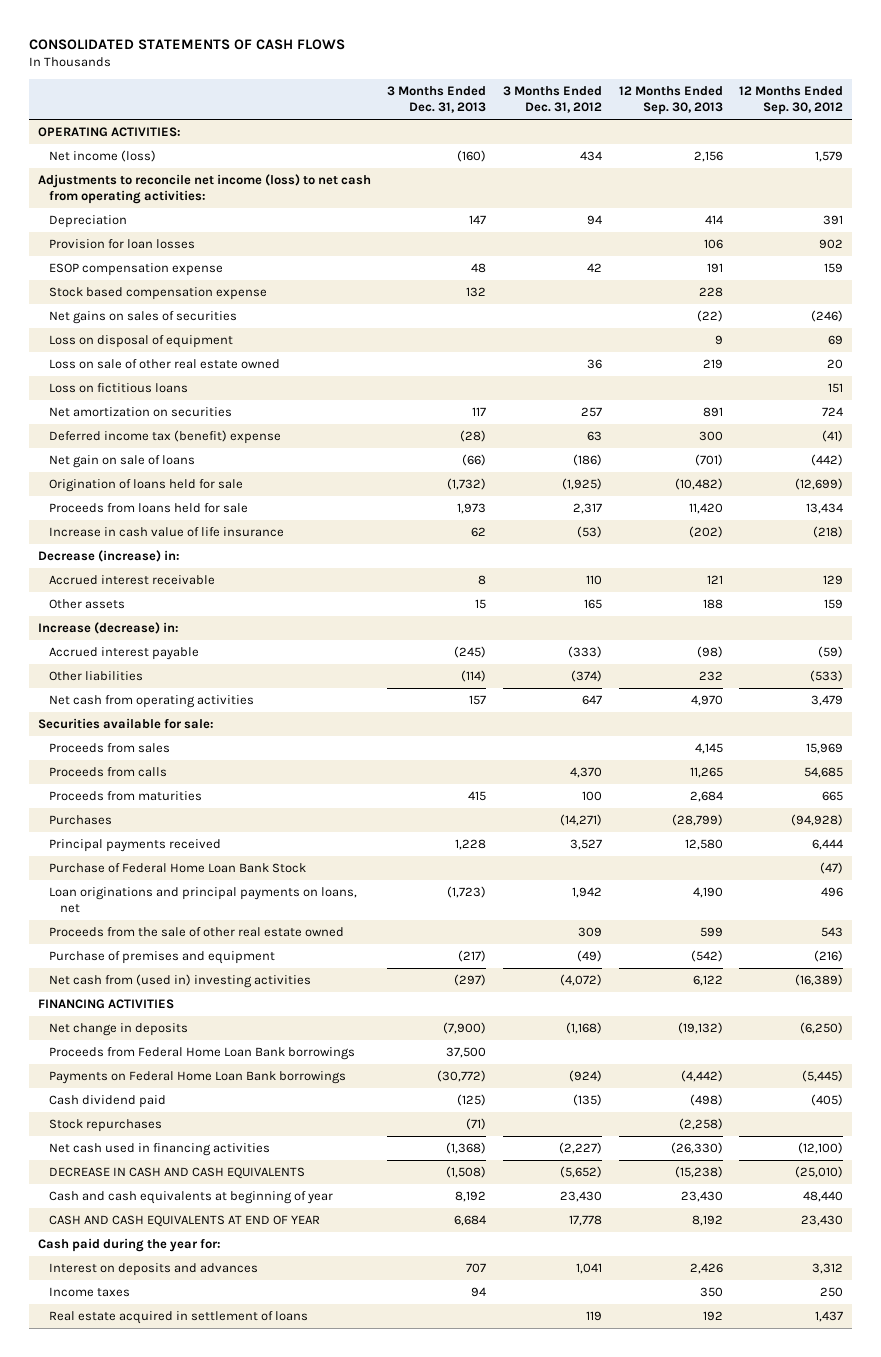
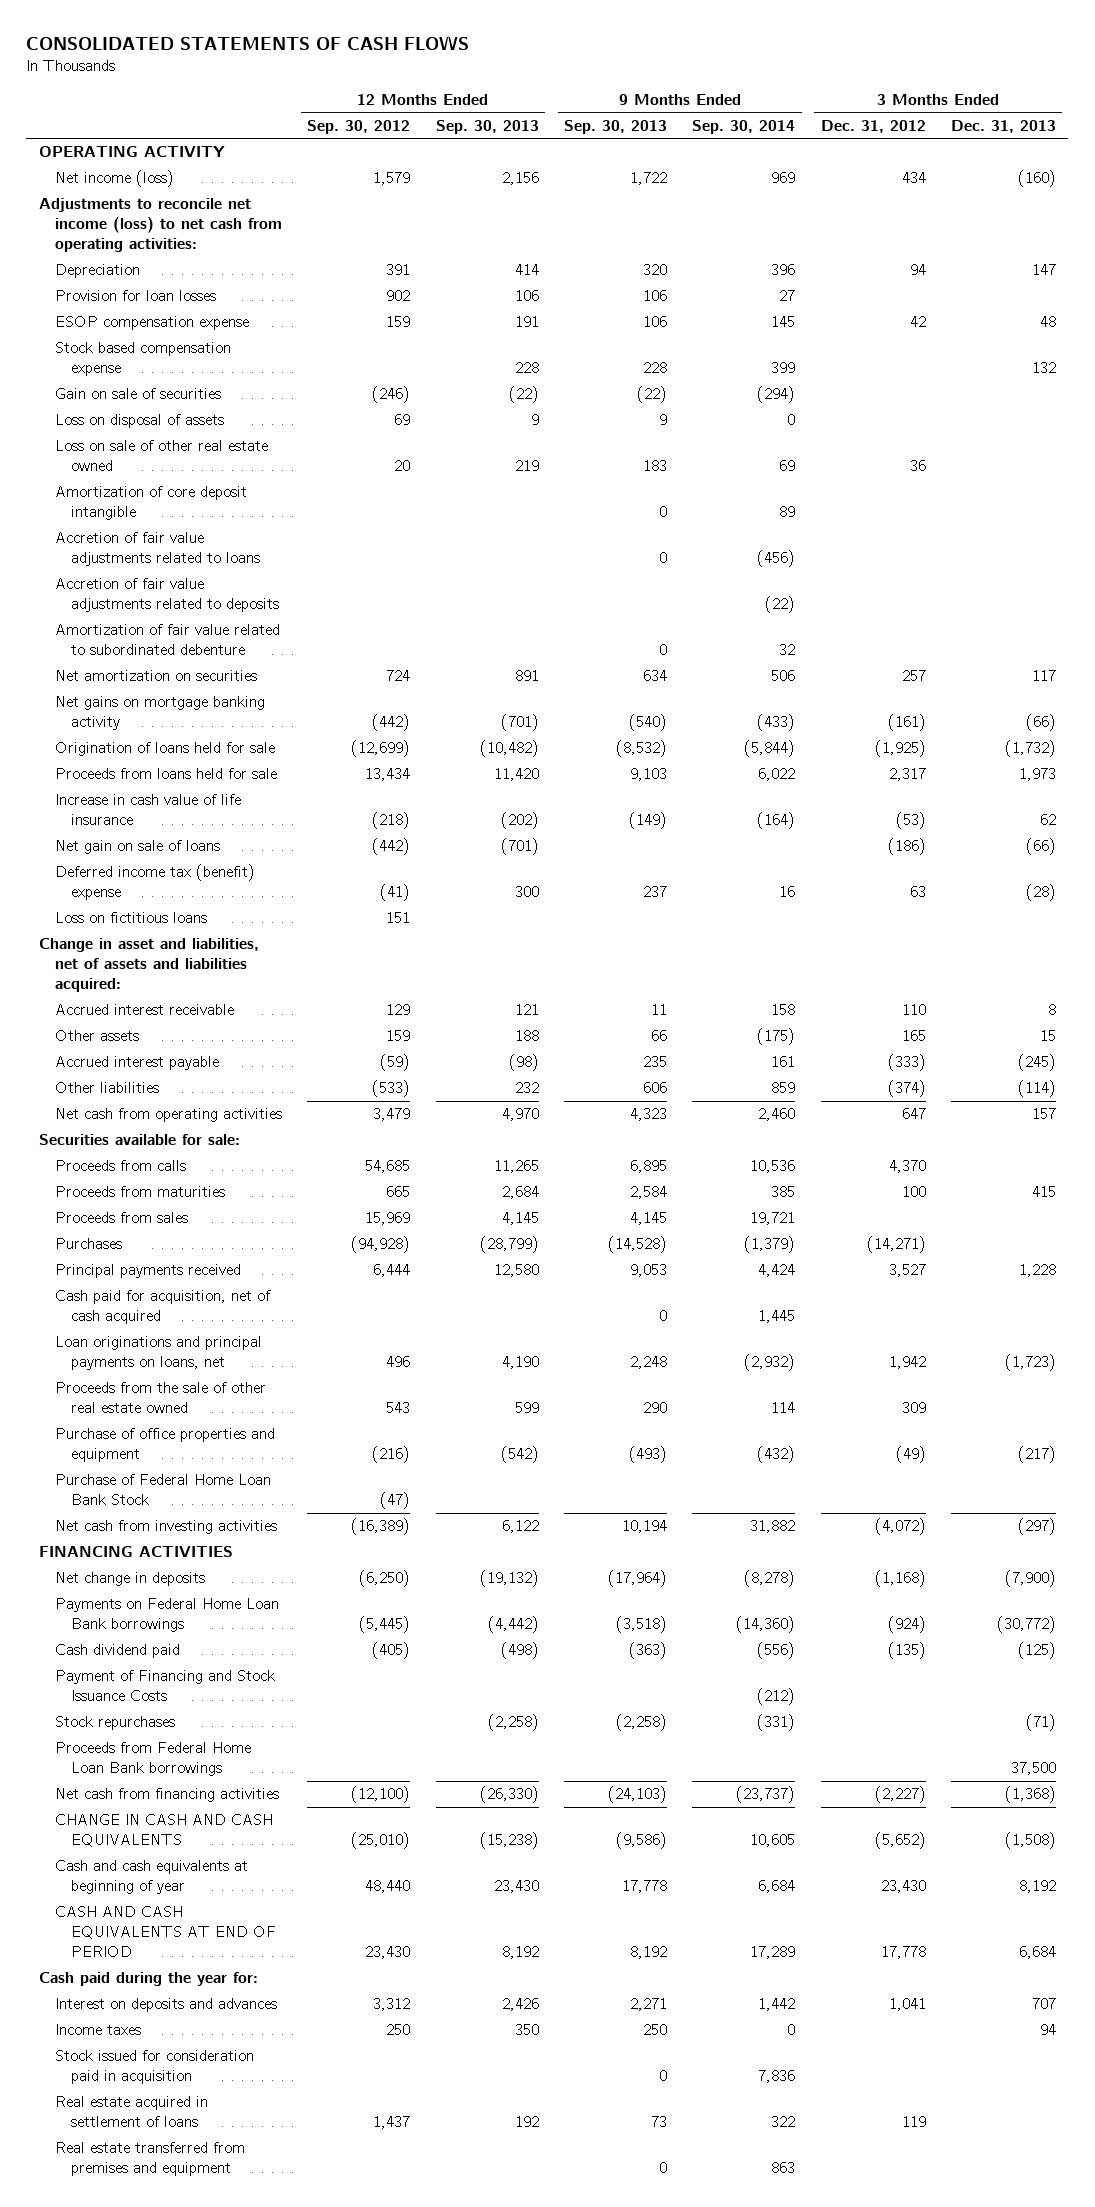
- | 3 Months Ended Dec. 31, 2013 | 3 Months Ended Dec. 31, 2012 | 12 Months Ended Sep. 30, 2013 | 12 Months Ended Sep. 30, 2012
+ | 12 Months Ended Sep. 30, 2012 | 12 Months Ended Sep. 30, 2013 | 9 Months Ended Sep. 30, 2013 | 9 Months Ended Sep. 30, 2014 | 3 Months Ended Dec. 31, 2012 | 3 Months Ended Dec. 31, 2013
- OPERATING ACTIVITIES:
+ OPERATING ACTIVITY
- Net gains on sales of securities | | | (22) | (246)
- Loss on disposal of equipment | | | 9 | 69
+ Gain on sale of securities | (246) | (22) | (22) | (294) | |
+ Loss on disposal of assets | 69 | 9 | 9 | 0 | |
+ Amortization of core deposit intangible | | | 0 | 89 | |
+ Accretion of fair value adjustments related to loans | | | 0 | (456) | |
+ Accretion of fair value adjustments related to deposits | | | | (22) | |
+ Amortization of fair value related to subordinated debenture | | | 0 | 32 | |
+ Net gains on mortgage banking activity | (442) | (701) | (540) | (433) | (161) | (66)
- Decrease (increase) in:
moved down: Net gain on sale of loans | (442) | (701) | | | (186) | (66)
moved down: Deferred income tax (benefit) expense | (41) | 300 | 237 | 16 | 63 | (28)
moved down: Loss on fictitious loans | 151 | | | | |
+ Change in asset and liabilities, net of assets and liabilities acquired:
- Increase (decrease) in:
moved down: Proceeds from sales | 15,969 | 4,145 | 4,145 | 19,721 | |
+ Cash paid for acquisition, net of cash acquired | | | 0 | 1,445 | |
- Purchase of premises and equipment | (217) | (49) | (542) | (216)
- Net cash from (used in) investing activities | (297) | (4,072) | 6,122 | (16,389)
+ Purchase of office properties and equipment | (216) | (542) | (493) | (432) | (49) | (217)
moved down: Purchase of Federal Home Loan Bank Stock | (47) | | | | |
+ Net cash from investing activities | (16,389) | 6,122 | 10,194 | 31,882 | (4,072) | (297)
+ Payment of Financing and Stock Issuance Costs | | | | (212) | |
- Net cash used in financing activities | (1,368) | (2,227) | (26,330) | (12,100)
- DECREASE IN CASH AND CASH EQUIVALENTS | (1,508) | (5,652) | (15,238) | (25,010)
moved down: Proceeds from Federal Home Loan Bank borrowings | | | | | | 37,500
+ Net cash from financing activities | (12,100) | (26,330) | (24,103) | (23,737) | (2,227) | (1,368)
+ CHANGE IN CASH AND CASH EQUIVALENTS | (25,010) | (15,238) | (9,586) | 10,605 | (5,652) | (1,508)
- CASH AND CASH EQUIVALENTS AT END OF YEAR | 6,684 | 17,778 | 8,192 | 23,430
+ CASH AND CASH EQUIVALENTS AT END OF PERIOD | 23,430 | 8,192 | 8,192 | 17,289 | 17,778 | 6,684
+ Stock issued for consideration paid in acquisition | | | 0 | 7,836 | |
+ Real estate transferred from premises and equipment | | | 0 | 863 | |

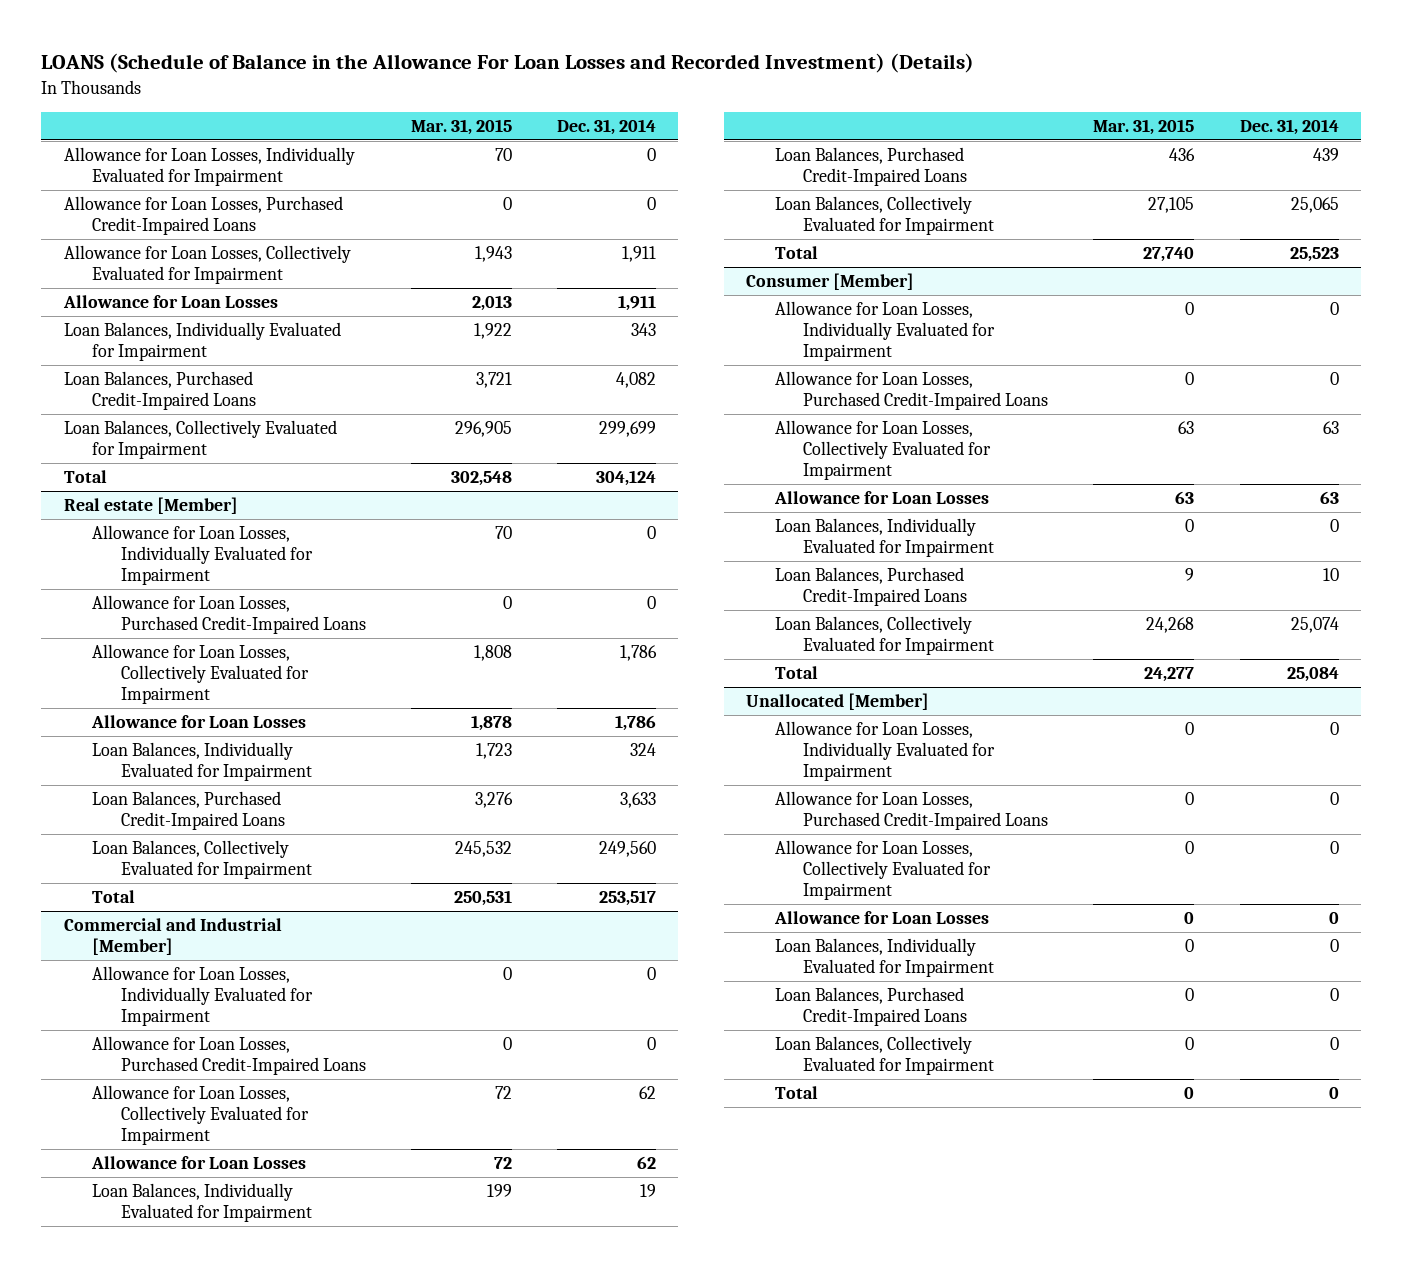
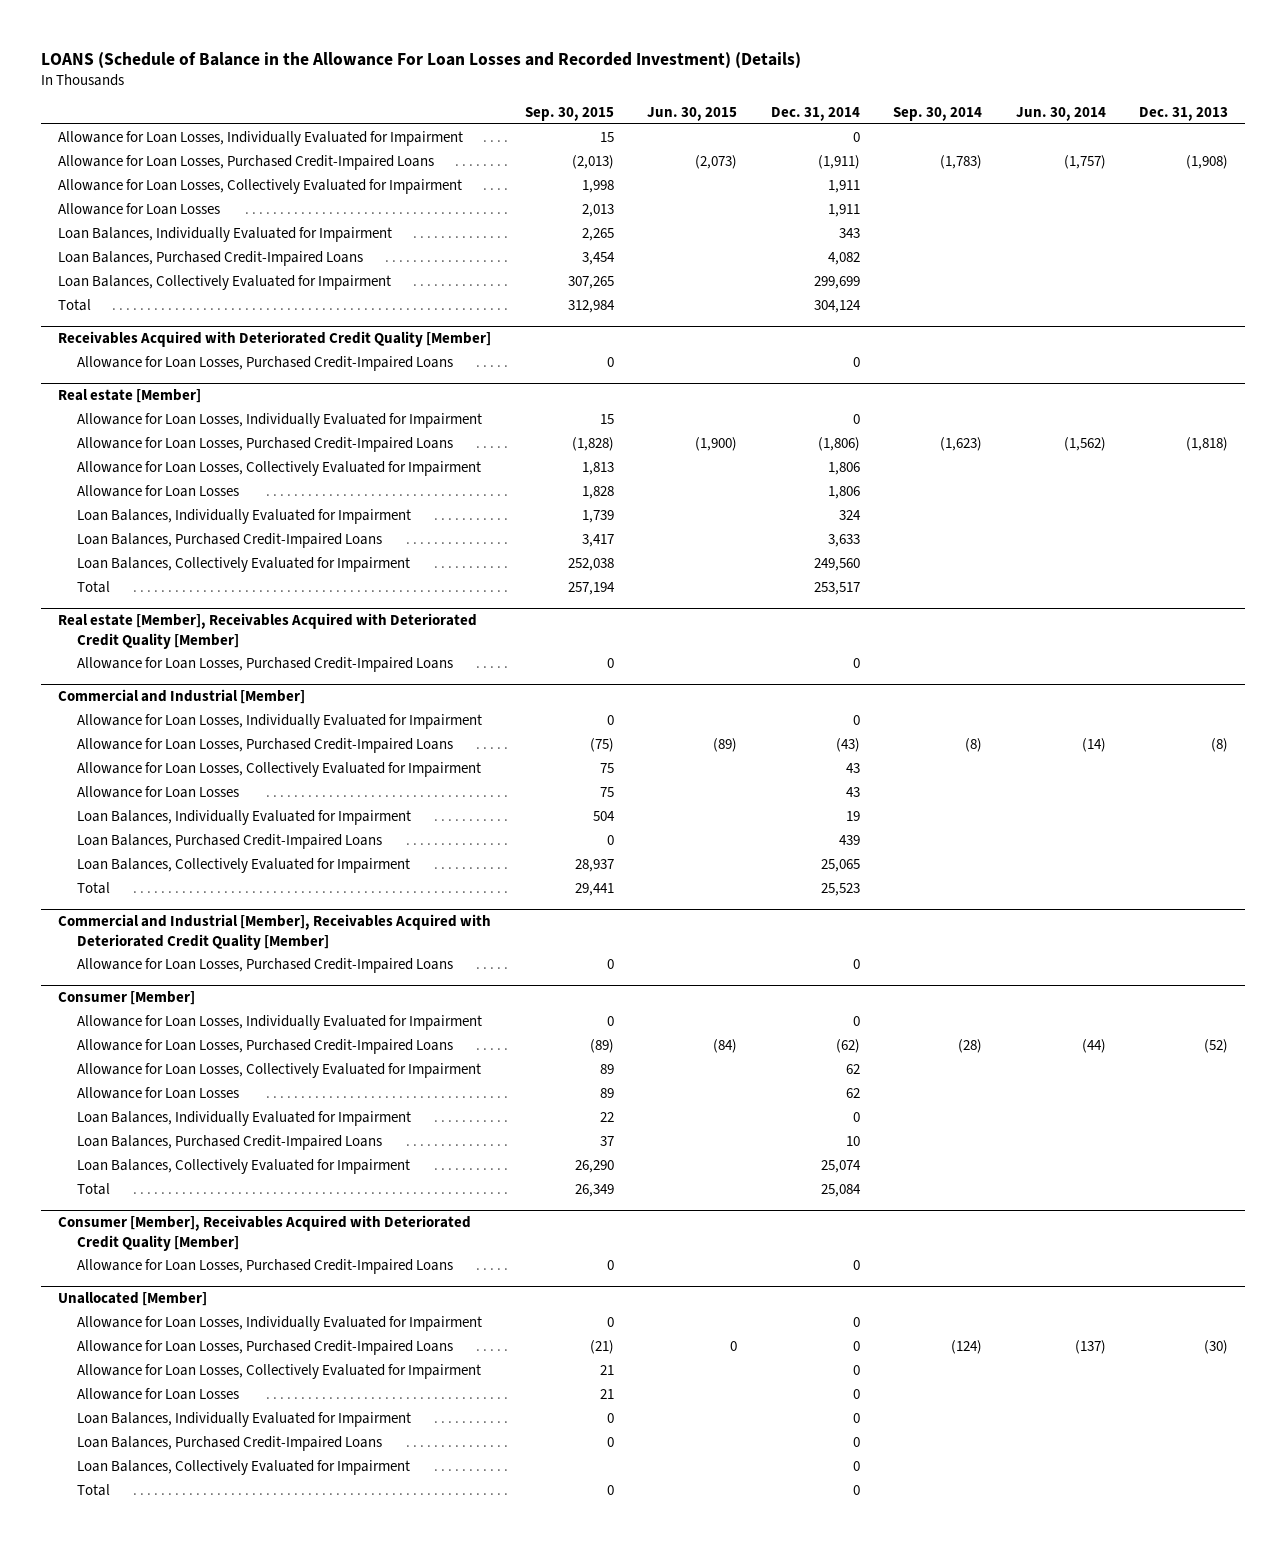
- | Mar. 31, 2015 | Dec. 31, 2014
+ | Sep. 30, 2015 | Jun. 30, 2015 | Dec. 31, 2014 | Sep. 30, 2014 | Jun. 30, 2014 | Dec. 31, 2013
- Allowance for Loan Losses, Purchased Credit-Impaired Loans | 0 | 0
+ Allowance for Loan Losses, Purchased Credit-Impaired Loans | (2,013) | (2,073) | (1,911) | (1,783) | (1,757) | (1,908)
+ Receivables Acquired with Deteriorated Credit Quality [Member]
+ Allowance for Loan Losses, Purchased Credit-Impaired Loans | 0 | | 0 | | |
@ Real estate [Member]
- Allowance for Loan Losses, Purchased Credit-Impaired Loans | 0 | 0
- Allowance for Loan Losses, Collectively Evaluated for Impairment | 1,808 | 1,786
- Allowance for Loan Losses | 1,878 | 1,786
+ Allowance for Loan Losses, Purchased Credit-Impaired Loans | (1,828) | (1,900) | (1,806) | (1,623) | (1,562) | (1,818)
+ Allowance for Loan Losses, Collectively Evaluated for Impairment | 1,813 | | 1,806 | | |
+ Allowance for Loan Losses | 1,828 | | 1,806 | | |
+ Real estate [Member], Receivables Acquired with Deteriorated Credit Quality [Member]
+ Allowance for Loan Losses, Purchased Credit-Impaired Loans | 0 | | 0 | | |
@ Commercial and Industrial [Member]
- Allowance for Loan Losses, Purchased Credit-Impaired Loans | 0 | 0
- Allowance for Loan Losses, Collectively Evaluated for Impairment | 72 | 62
- Allowance for Loan Losses | 72 | 62
+ Allowance for Loan Losses, Purchased Credit-Impaired Loans | (75) | (89) | (43) | (8) | (14) | (8)
+ Allowance for Loan Losses, Collectively Evaluated for Impairment | 75 | | 43 | | |
+ Allowance for Loan Losses | 75 | | 43 | | |
+ Commercial and Industrial [Member], Receivables Acquired with Deteriorated Credit Quality [Member]
+ Allowance for Loan Losses, Purchased Credit-Impaired Loans | 0 | | 0 | | |
@ Consumer [Member]
- Allowance for Loan Losses, Purchased Credit-Impaired Loans | 0 | 0
- Allowance for Loan Losses, Collectively Evaluated for Impairment | 63 | 63
- Allowance for Loan Losses | 63 | 63
+ Allowance for Loan Losses, Purchased Credit-Impaired Loans | (89) | (84) | (62) | (28) | (44) | (52)
+ Allowance for Loan Losses, Collectively Evaluated for Impairment | 89 | | 62 | | |
+ Allowance for Loan Losses | 89 | | 62 | | |
+ Consumer [Member], Receivables Acquired with Deteriorated Credit Quality [Member]
+ Allowance for Loan Losses, Purchased Credit-Impaired Loans | 0 | | 0 | | |

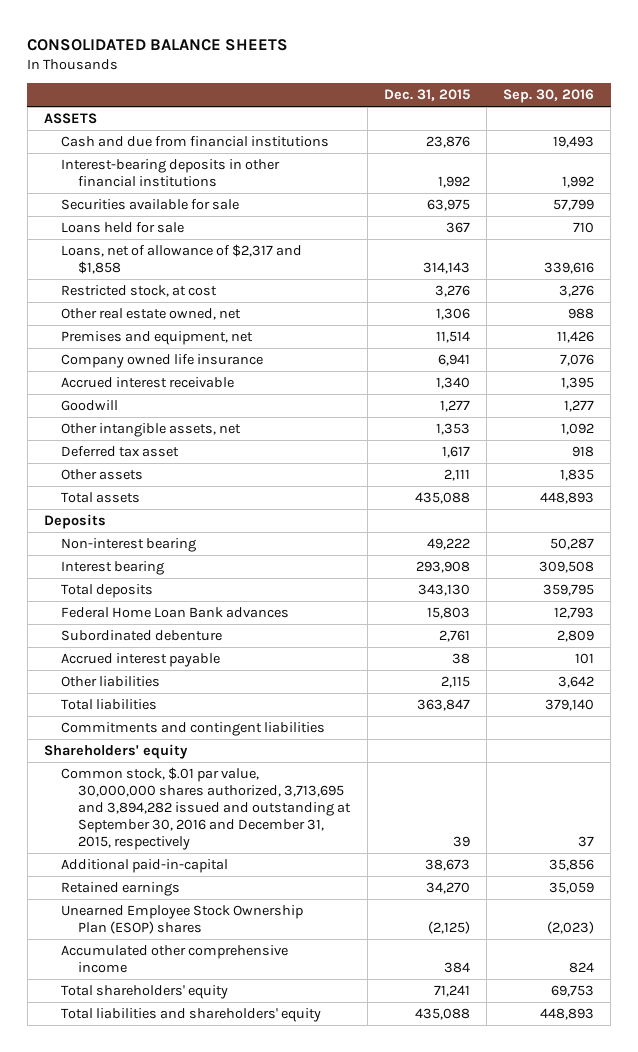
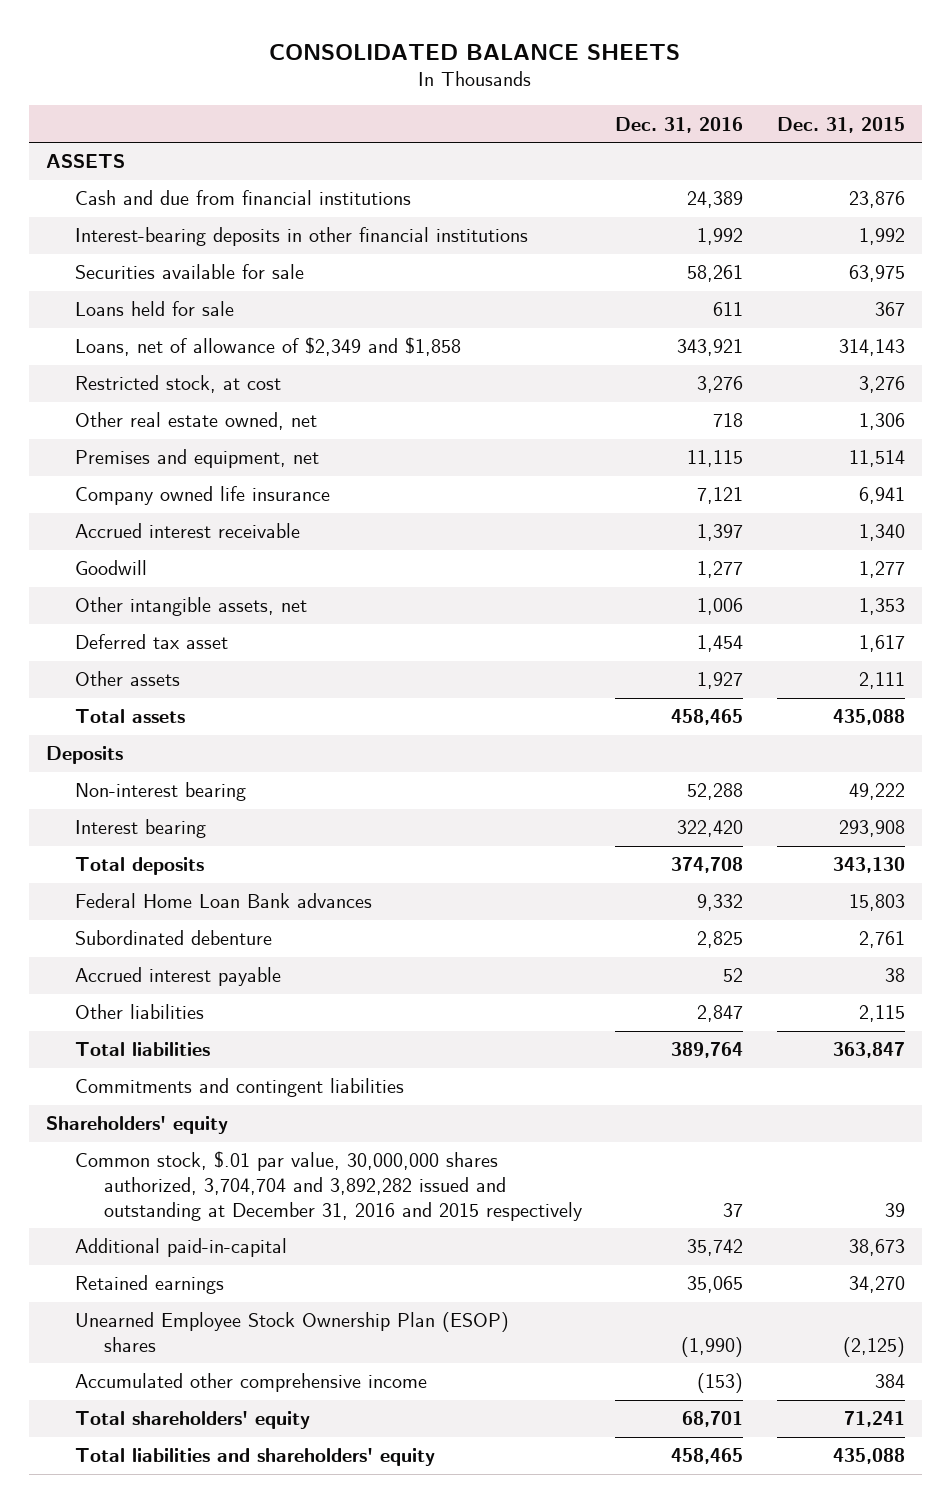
- | Dec. 31, 2015 | Sep. 30, 2016
+ | Dec. 31, 2016 | Dec. 31, 2015
- Loans, net of allowance of $2,317 and $1,858 | 314,143 | 339,616
+ Loans, net of allowance of $2,349 and $1,858 | 343,921 | 314,143
- Common stock, $.01 par value, 30,000,000 shares authorized, 3,713,695 and 3,894,282 issued and outstanding at September 30, 2016 and December 31, 2015, respectively | 39 | 37
+ Common stock, $.01 par value, 30,000,000 shares authorized, 3,704,704 and 3,892,282 issued and outstanding at December 31, 2016 and 2015 respectively | 37 | 39

